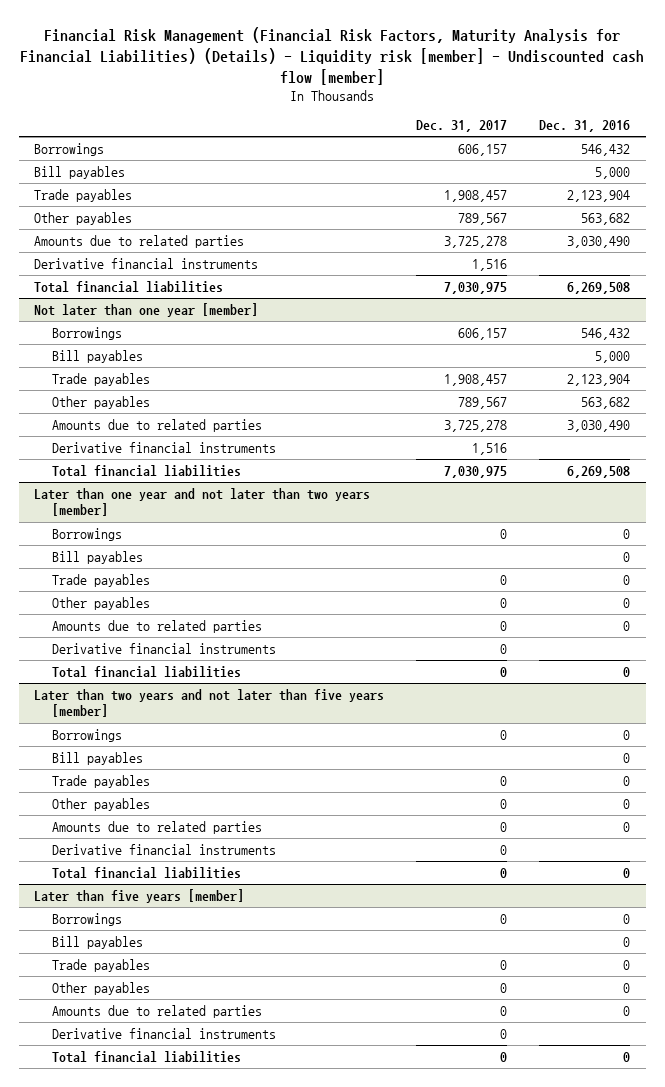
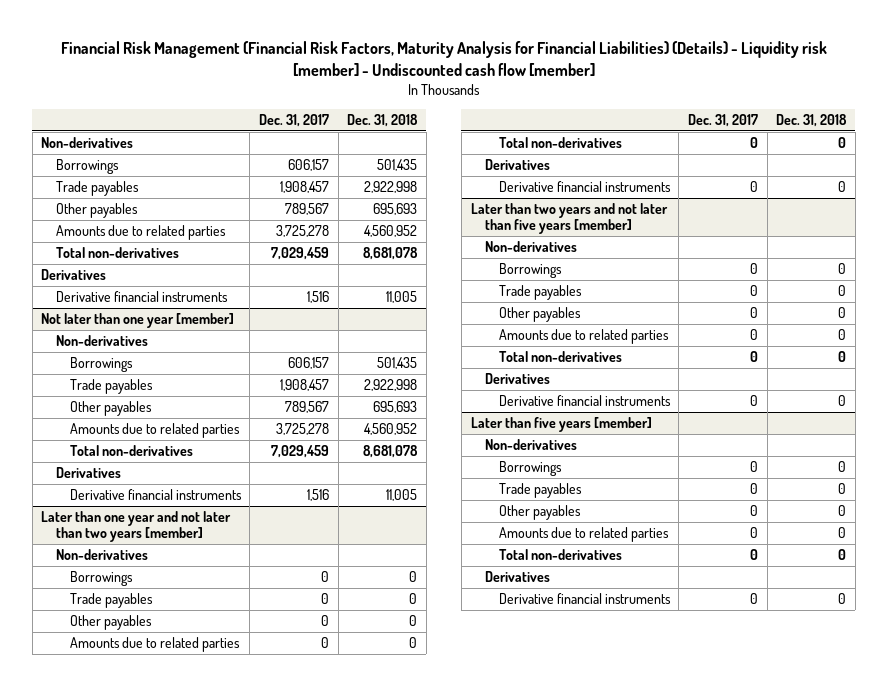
- | Dec. 31, 2017 | Dec. 31, 2016
+ | Dec. 31, 2017 | Dec. 31, 2018
+ Non-derivatives
- Bill payables | | 5,000
+ Total non-derivatives | 7,029,459 | 8,681,078
+ Derivatives
- Total financial liabilities | 7,030,975 | 6,269,508
@ Not later than one year [member]
+ Non-derivatives
- Bill payables | | 5,000
+ Total non-derivatives | 7,029,459 | 8,681,078
+ Derivatives
- Total financial liabilities | 7,030,975 | 6,269,508
@ Later than one year and not later than two years [member]
+ Non-derivatives
- Bill payables | | 0
+ Total non-derivatives | 0 | 0
+ Derivatives
- Total financial liabilities | 0 | 0
@ Later than two years and not later than five years [member]
+ Non-derivatives
- Bill payables | | 0
+ Total non-derivatives | 0 | 0
+ Derivatives
- Total financial liabilities | 0 | 0
@ Later than five years [member]
+ Non-derivatives
- Bill payables | | 0
+ Total non-derivatives | 0 | 0
+ Derivatives
- Total financial liabilities | 0 | 0

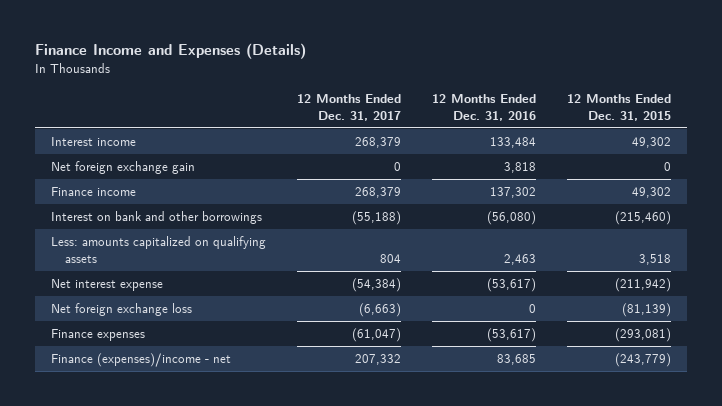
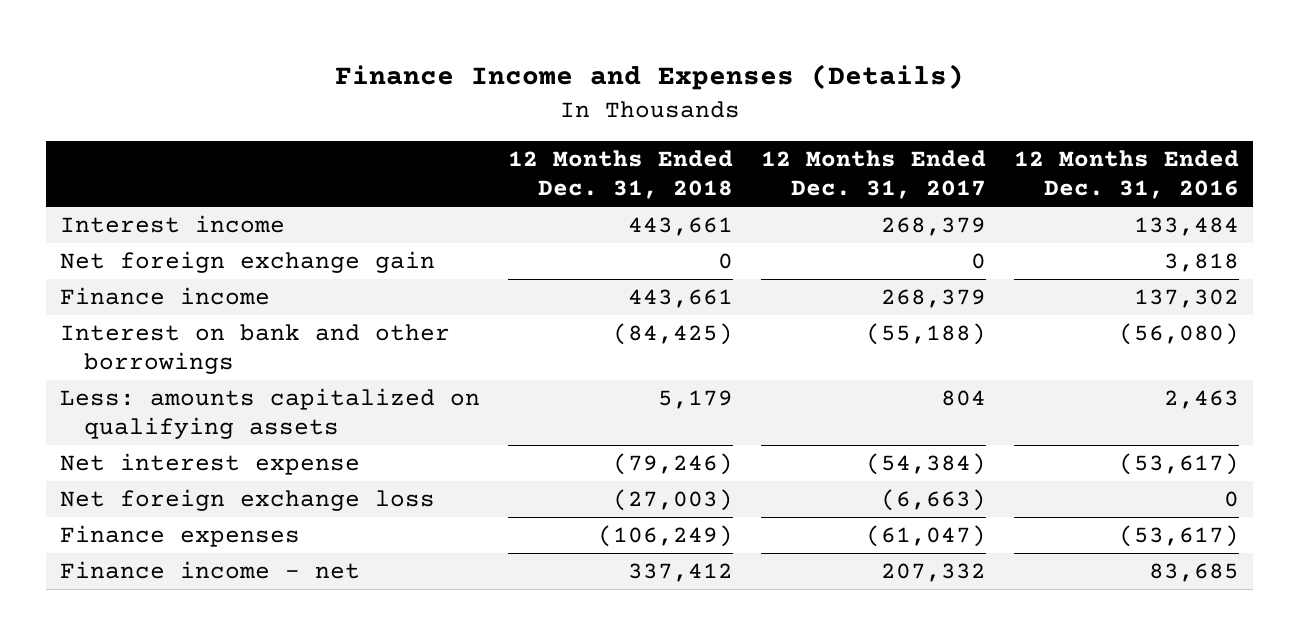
- | 12 Months Ended Dec. 31, 2017 | 12 Months Ended Dec. 31, 2016 | 12 Months Ended Dec. 31, 2015
+ | 12 Months Ended Dec. 31, 2018 | 12 Months Ended Dec. 31, 2017 | 12 Months Ended Dec. 31, 2016
- Finance (expenses)/income - net | 207,332 | 83,685 | (243,779)
+ Finance income - net | 337,412 | 207,332 | 83,685

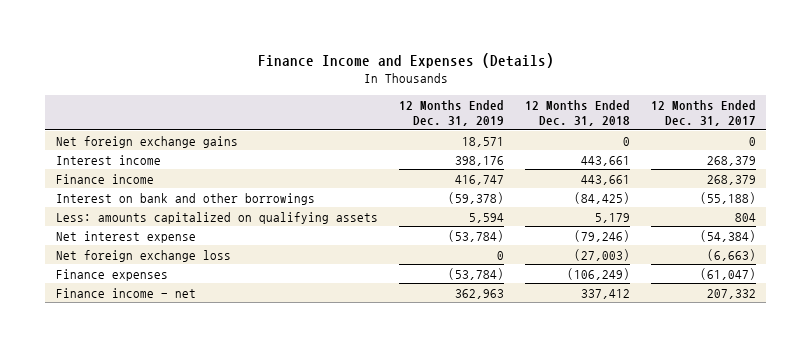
- | 12 Months Ended Dec. 31, 2018 | 12 Months Ended Dec. 31, 2017 | 12 Months Ended Dec. 31, 2016
+ | 12 Months Ended Dec. 31, 2019 | 12 Months Ended Dec. 31, 2018 | 12 Months Ended Dec. 31, 2017
+ Net foreign exchange gains | 18,571 | 0 | 0
- Net foreign exchange gain | 0 | 0 | 3,818

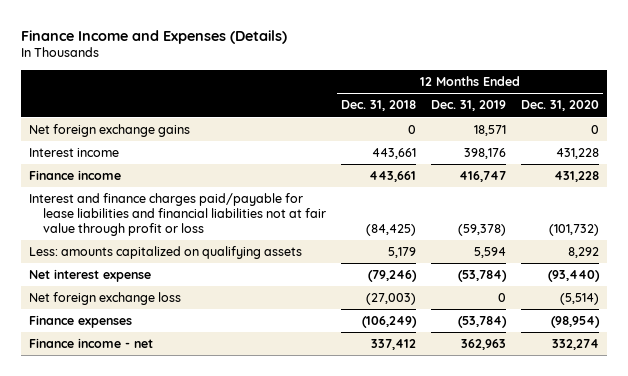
- | 12 Months Ended Dec. 31, 2019 | 12 Months Ended Dec. 31, 2018 | 12 Months Ended Dec. 31, 2017
+ | 12 Months Ended Dec. 31, 2018 | 12 Months Ended Dec. 31, 2019 | 12 Months Ended Dec. 31, 2020
- Interest on bank and other borrowings | (59,378) | (84,425) | (55,188)
+ Interest and finance charges paid/payable for lease liabilities and financial liabilities not at fair value through profit or loss | (84,425) | (59,378) | (101,732)

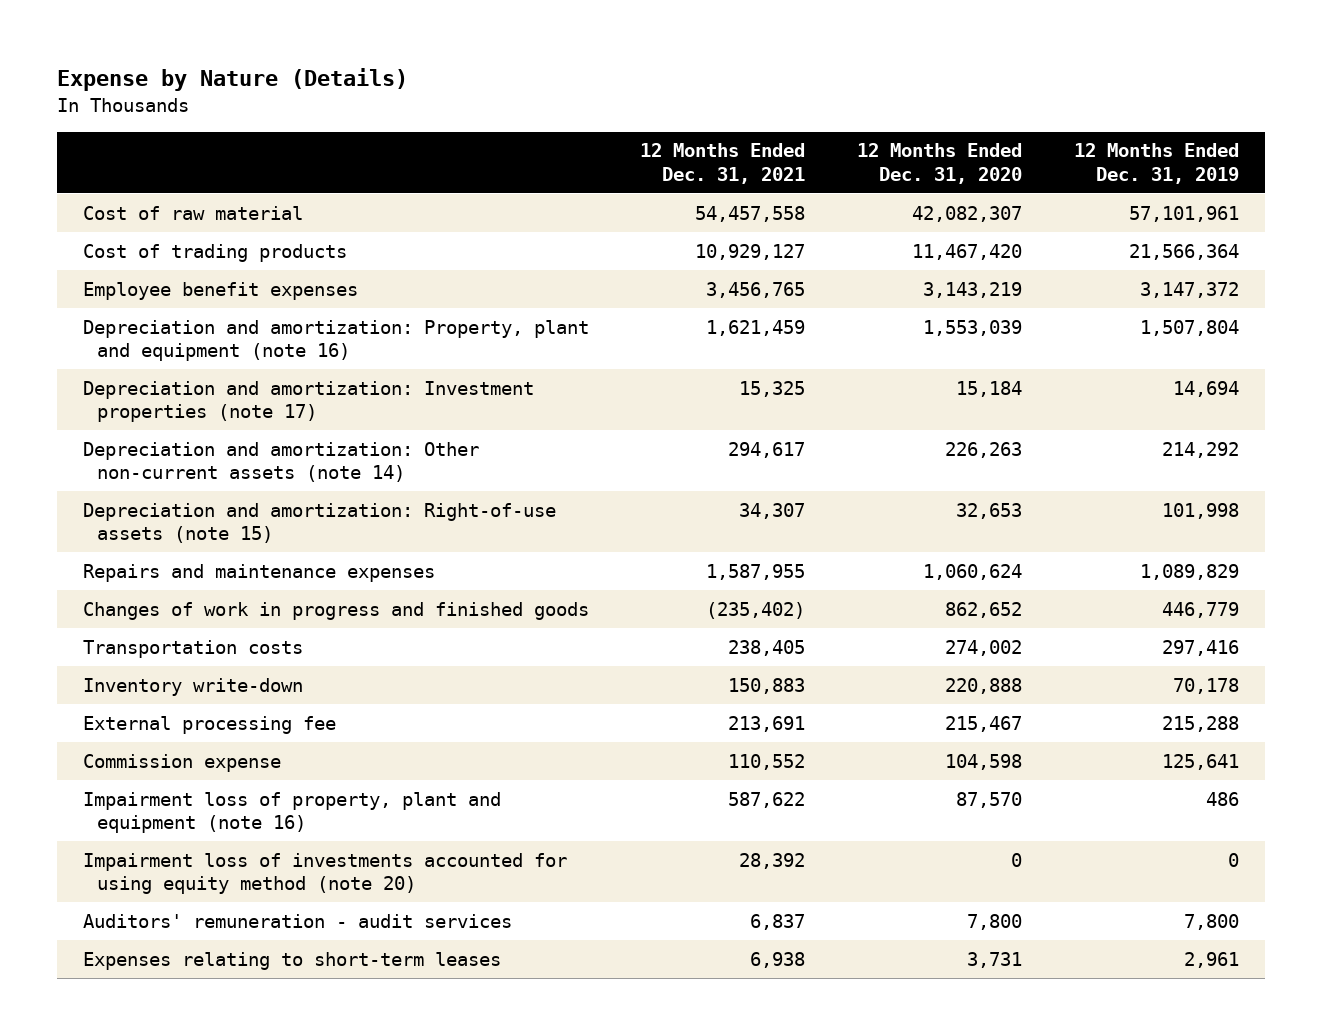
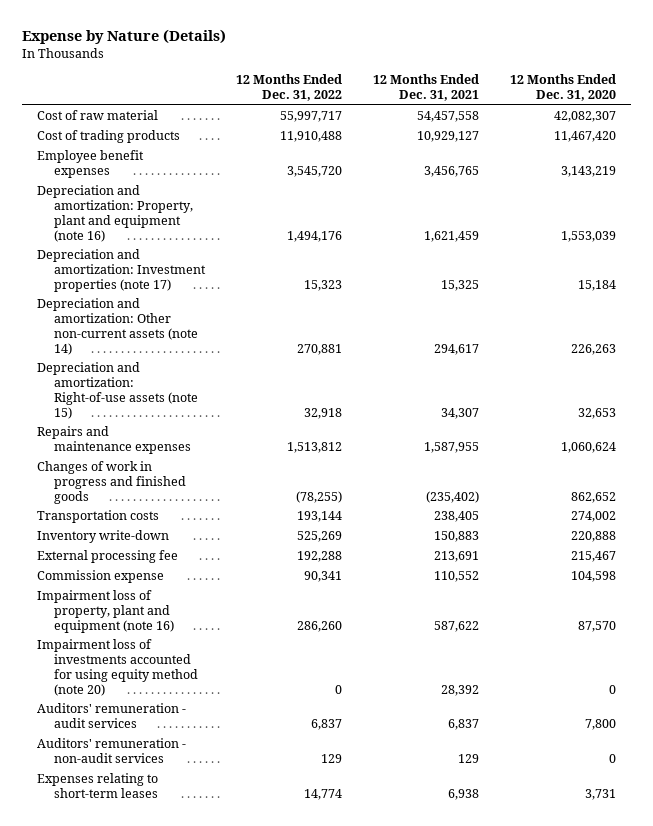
- | 12 Months Ended Dec. 31, 2021 | 12 Months Ended Dec. 31, 2020 | 12 Months Ended Dec. 31, 2019
+ | 12 Months Ended Dec. 31, 2022 | 12 Months Ended Dec. 31, 2021 | 12 Months Ended Dec. 31, 2020
+ Auditors' remuneration - non-audit services | 129 | 129 | 0

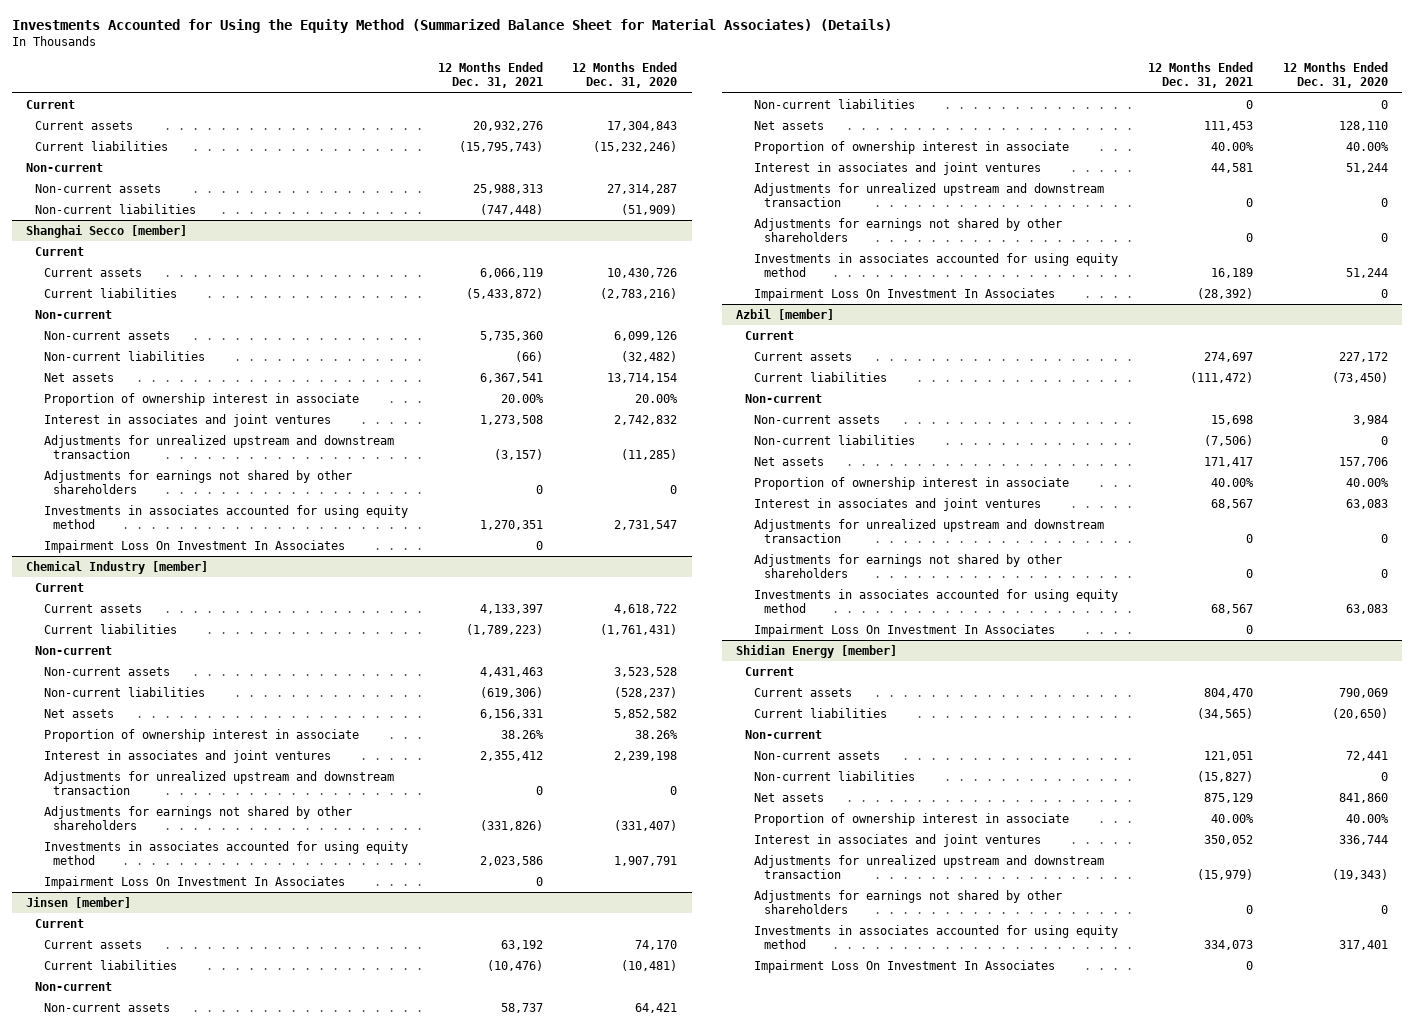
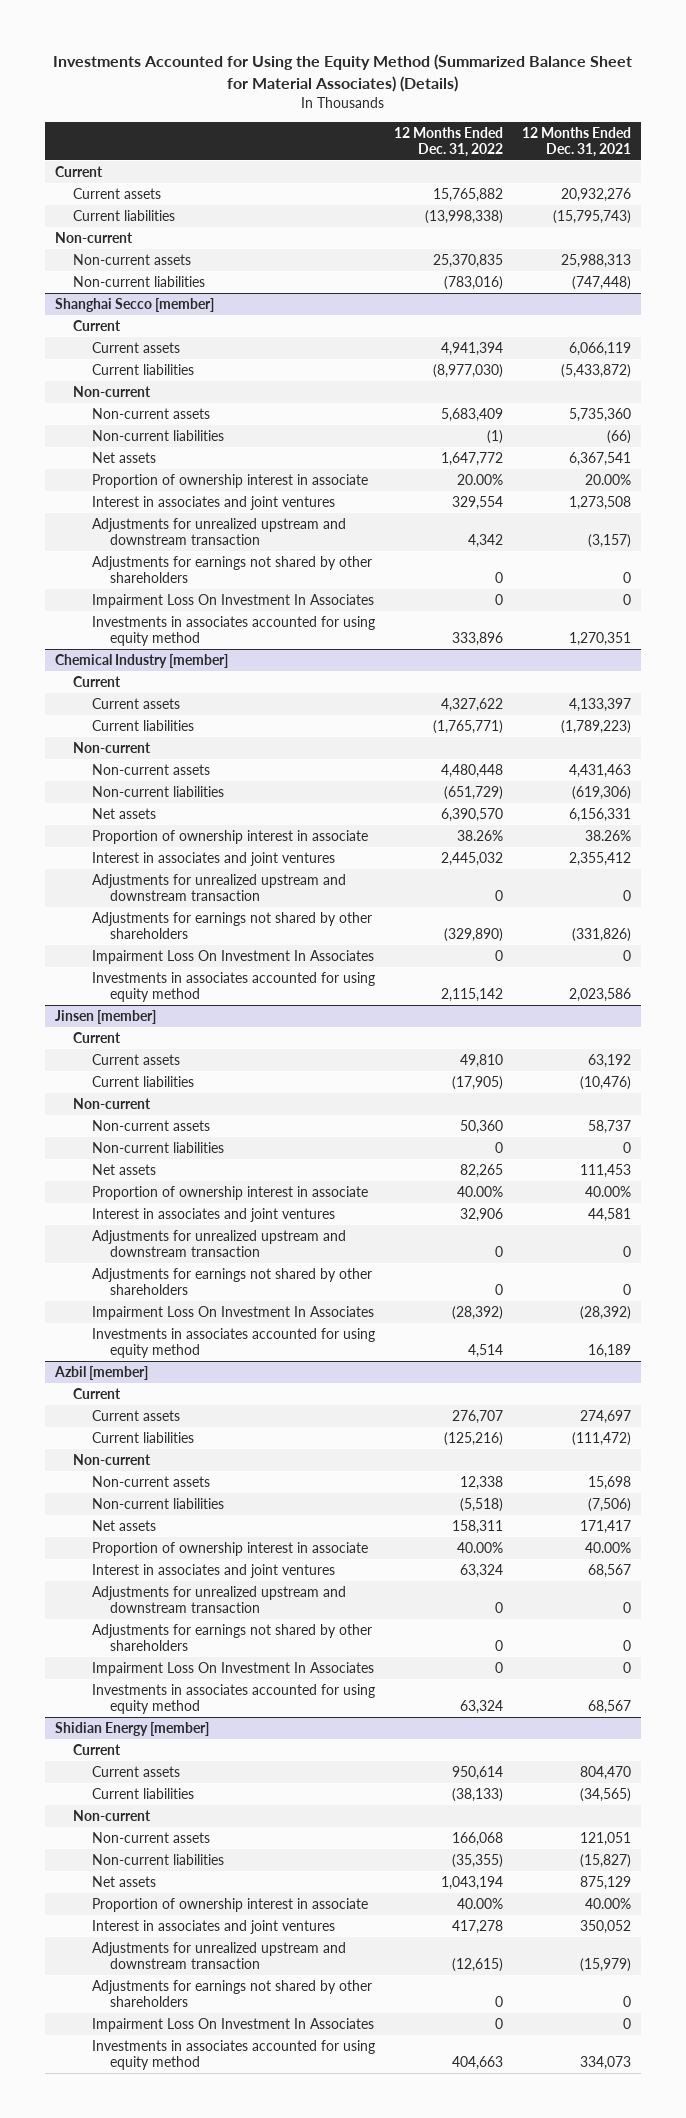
- | 12 Months Ended Dec. 31, 2021 | 12 Months Ended Dec. 31, 2020
+ | 12 Months Ended Dec. 31, 2022 | 12 Months Ended Dec. 31, 2021
@ Shanghai Secco [member]
moved down: Investments in associates accounted for using equity method | 333,896 | 1,270,351
@ Chemical Industry [member]
moved down: Investments in associates accounted for using equity method | 2,115,142 | 2,023,586
@ Jinsen [member]
moved down: Investments in associates accounted for using equity method | 4,514 | 16,189
@ Azbil [member]
moved down: Investments in associates accounted for using equity method | 63,324 | 68,567
@ Shidian Energy [member]
moved down: Investments in associates accounted for using equity method | 404,663 | 334,073

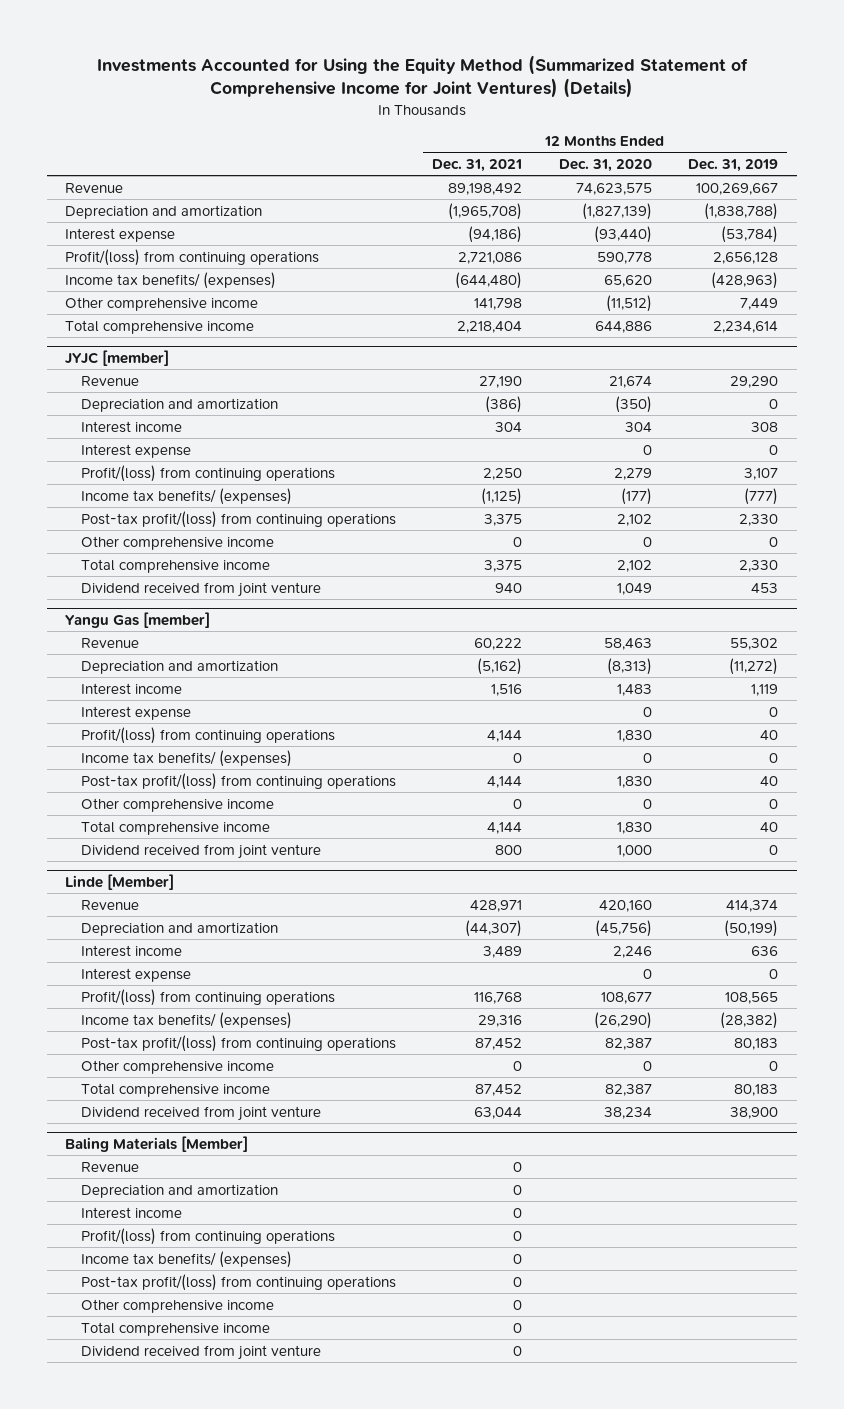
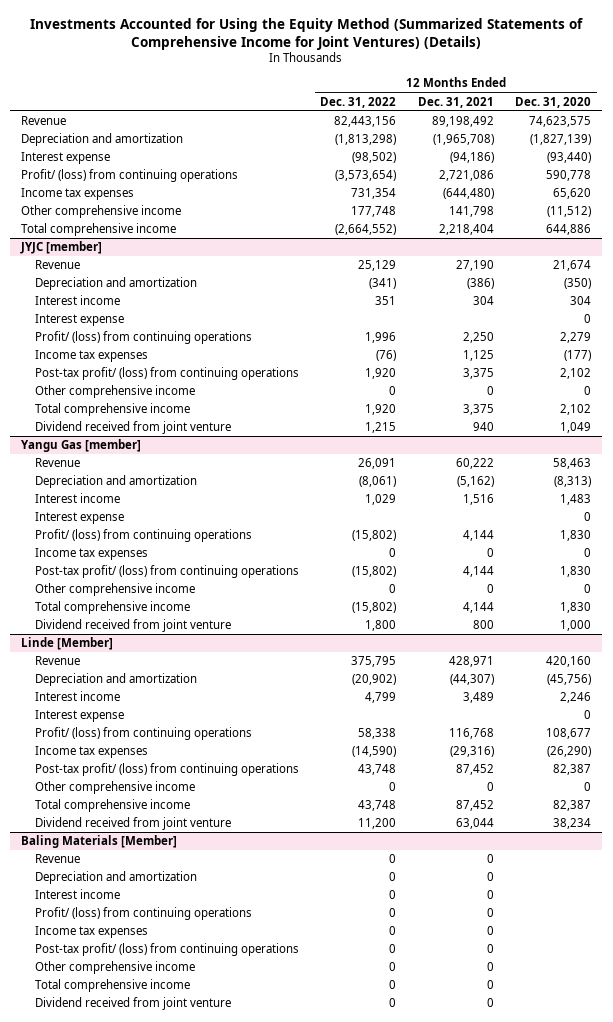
- Investments Accounted for Using the Equity Method (Summarized Statement of Comprehensive Income for Joint Ventures) (Details)
+ Investments Accounted for Using the Equity Method (Summarized Statements of Comprehensive Income for Joint Ventures) (Details)
- | 12 Months Ended Dec. 31, 2021 | 12 Months Ended Dec. 31, 2020 | 12 Months Ended Dec. 31, 2019
+ | 12 Months Ended Dec. 31, 2022 | 12 Months Ended Dec. 31, 2021 | 12 Months Ended Dec. 31, 2020
- Profit/(loss) from continuing operations | 2,721,086 | 590,778 | 2,656,128
- Income tax benefits/ (expenses) | (644,480) | 65,620 | (428,963)
+ Profit/ (loss) from continuing operations | (3,573,654) | 2,721,086 | 590,778
+ Income tax expenses | 731,354 | (644,480) | 65,620
@ JYJC [member]
- Profit/(loss) from continuing operations | 2,250 | 2,279 | 3,107
- Income tax benefits/ (expenses) | (1,125) | (177) | (777)
- Post-tax profit/(loss) from continuing operations | 3,375 | 2,102 | 2,330
+ Profit/ (loss) from continuing operations | 1,996 | 2,250 | 2,279
+ Income tax expenses | (76) | 1,125 | (177)
+ Post-tax profit/ (loss) from continuing operations | 1,920 | 3,375 | 2,102
@ Yangu Gas [member]
- Profit/(loss) from continuing operations | 4,144 | 1,830 | 40
- Income tax benefits/ (expenses) | 0 | 0 | 0
- Post-tax profit/(loss) from continuing operations | 4,144 | 1,830 | 40
+ Profit/ (loss) from continuing operations | (15,802) | 4,144 | 1,830
+ Income tax expenses | 0 | 0 | 0
+ Post-tax profit/ (loss) from continuing operations | (15,802) | 4,144 | 1,830
@ Linde [Member]
- Profit/(loss) from continuing operations | 116,768 | 108,677 | 108,565
- Income tax benefits/ (expenses) | 29,316 | (26,290) | (28,382)
- Post-tax profit/(loss) from continuing operations | 87,452 | 82,387 | 80,183
+ Profit/ (loss) from continuing operations | 58,338 | 116,768 | 108,677
+ Income tax expenses | (14,590) | (29,316) | (26,290)
+ Post-tax profit/ (loss) from continuing operations | 43,748 | 87,452 | 82,387
@ Baling Materials [Member]
- Profit/(loss) from continuing operations | 0 | |
- Income tax benefits/ (expenses) | 0 | |
- Post-tax profit/(loss) from continuing operations | 0 | |
+ Profit/ (loss) from continuing operations | 0 | 0 |
+ Income tax expenses | 0 | 0 |
+ Post-tax profit/ (loss) from continuing operations | 0 | 0 |

